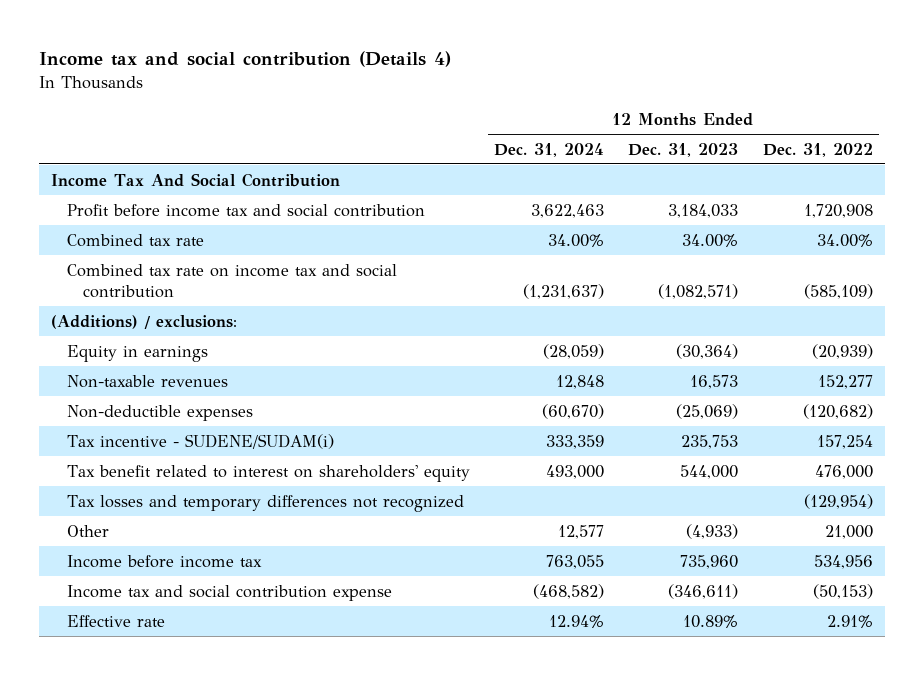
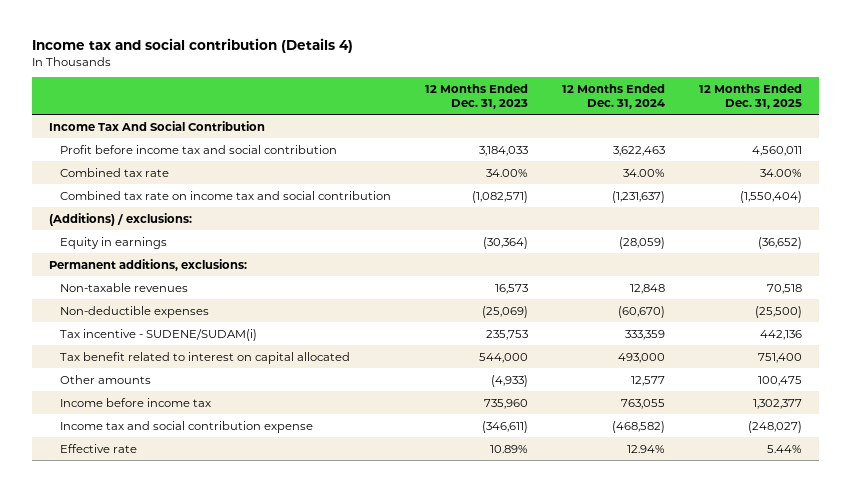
- | 12 Months Ended Dec. 31, 2024 | 12 Months Ended Dec. 31, 2023 | 12 Months Ended Dec. 31, 2022
+ | 12 Months Ended Dec. 31, 2023 | 12 Months Ended Dec. 31, 2024 | 12 Months Ended Dec. 31, 2025
+ Permanent additions, exclusions:
- Tax benefit related to interest on shareholders' equity | 493,000 | 544,000 | 476,000
- Tax losses and temporary differences not recognized | | | (129,954)
- Other | 12,577 | (4,933) | 21,000
+ Tax benefit related to interest on capital allocated | 544,000 | 493,000 | 751,400
+ Other amounts | (4,933) | 12,577 | 100,475

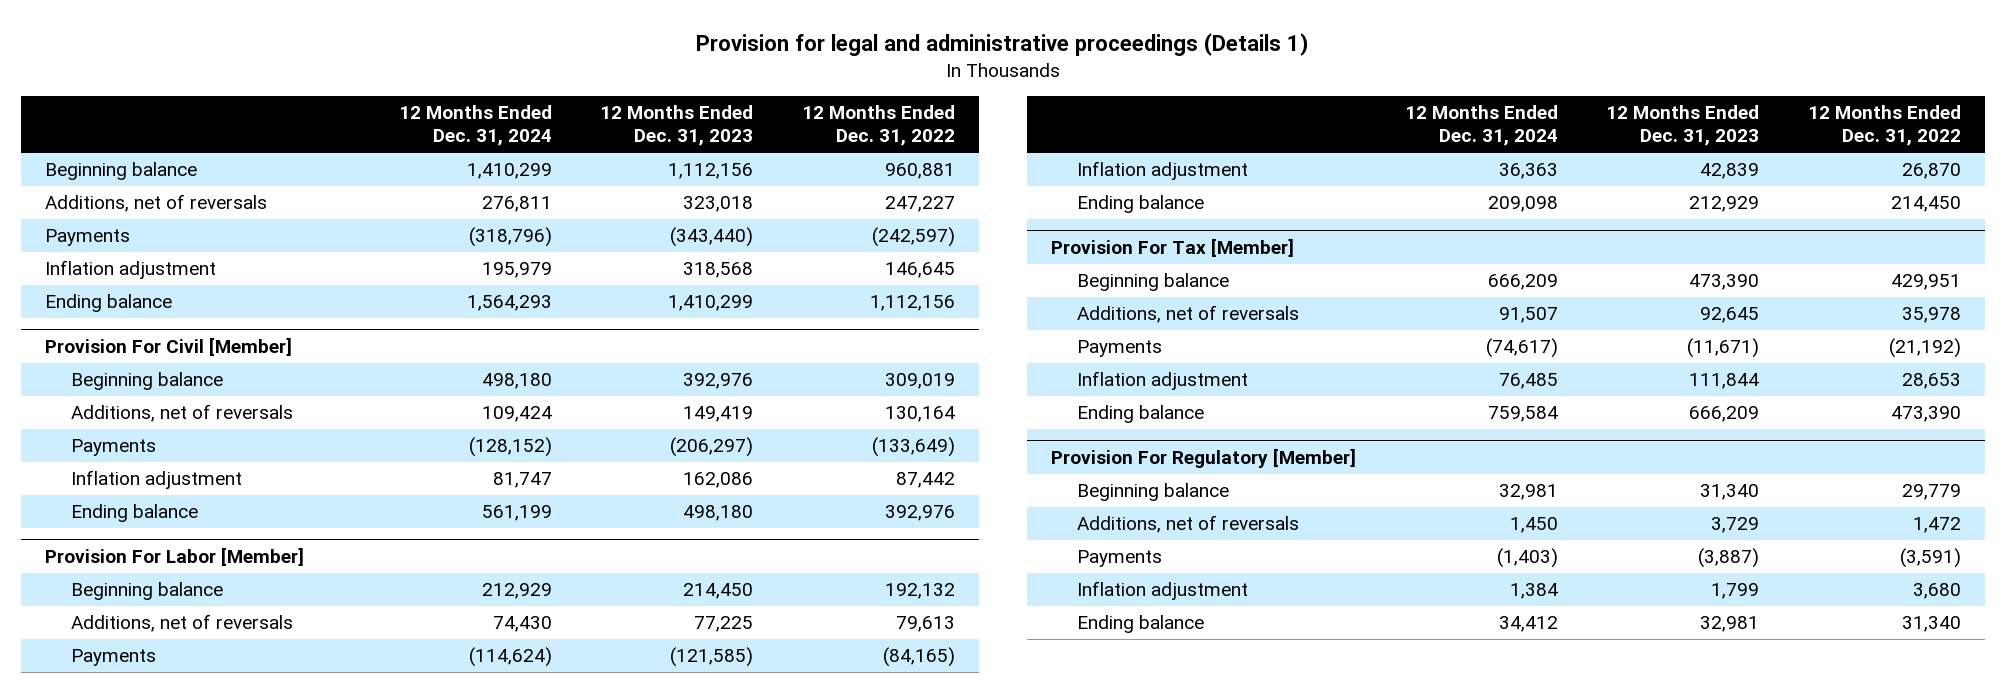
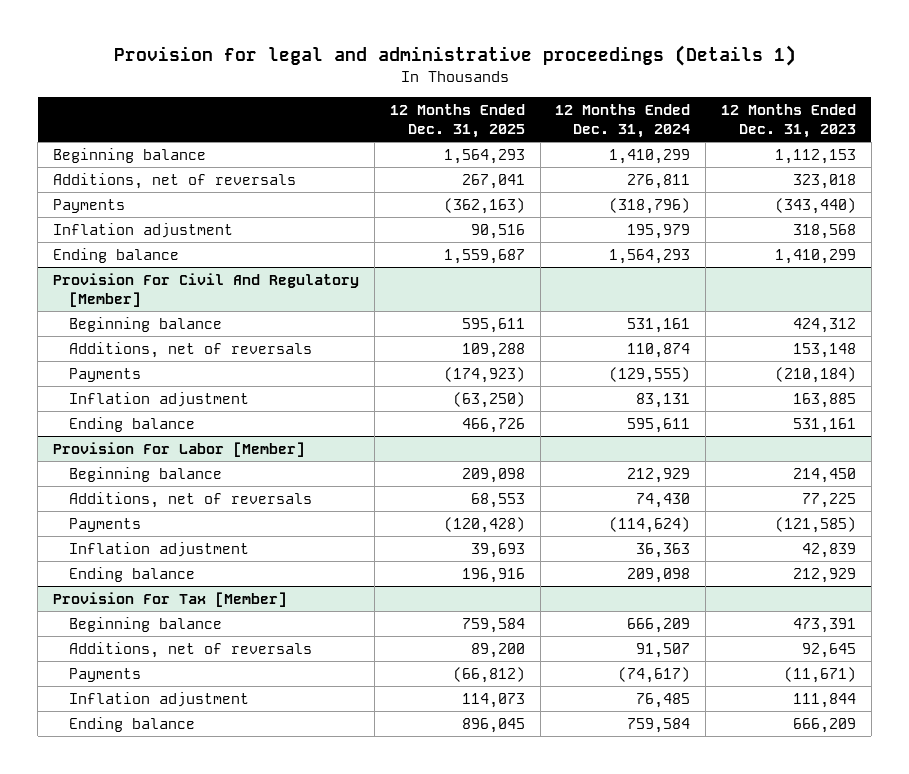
- | 12 Months Ended Dec. 31, 2024 | 12 Months Ended Dec. 31, 2023 | 12 Months Ended Dec. 31, 2022
+ | 12 Months Ended Dec. 31, 2025 | 12 Months Ended Dec. 31, 2024 | 12 Months Ended Dec. 31, 2023
- Beginning balance | 1,410,299 | 1,112,156 | 960,881
+ Beginning balance | 1,564,293 | 1,410,299 | 1,112,153
- Provision For Civil [Member]
- Beginning balance | 498,180 | 392,976 | 309,019
- Additions, net of reversals | 109,424 | 149,419 | 130,164
- Payments | (128,152) | (206,297) | (133,649)
- Inflation adjustment | 81,747 | 162,086 | 87,442
- Ending balance | 561,199 | 498,180 | 392,976
+ Provision For Civil And Regulatory [Member]
+ Beginning balance | 595,611 | 531,161 | 424,312
+ Additions, net of reversals | 109,288 | 110,874 | 153,148
+ Payments | (174,923) | (129,555) | (210,184)
+ Inflation adjustment | (63,250) | 83,131 | 163,885
+ Ending balance | 466,726 | 595,611 | 531,161
@ Provision For Tax [Member]
- Beginning balance | 666,209 | 473,390 | 429,951
+ Beginning balance | 759,584 | 666,209 | 473,391
- Provision For Regulatory [Member]
- Beginning balance | 32,981 | 31,340 | 29,779
- Additions, net of reversals | 1,450 | 3,729 | 1,472
- Payments | (1,403) | (3,887) | (3,591)
- Inflation adjustment | 1,384 | 1,799 | 3,680
- Ending balance | 34,412 | 32,981 | 31,340

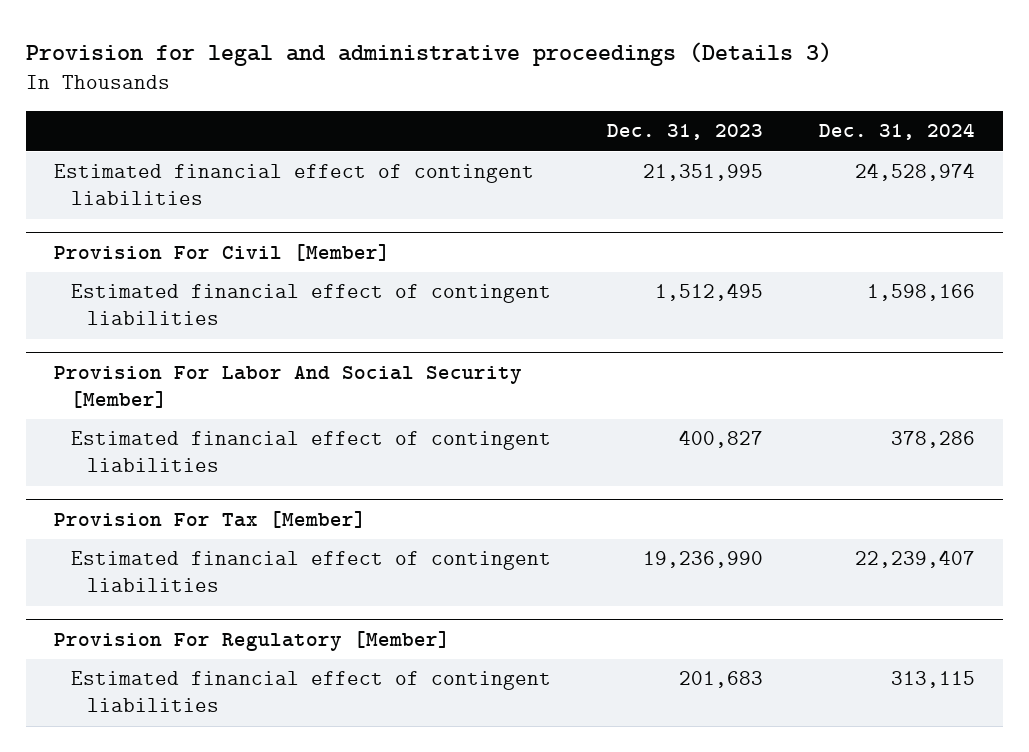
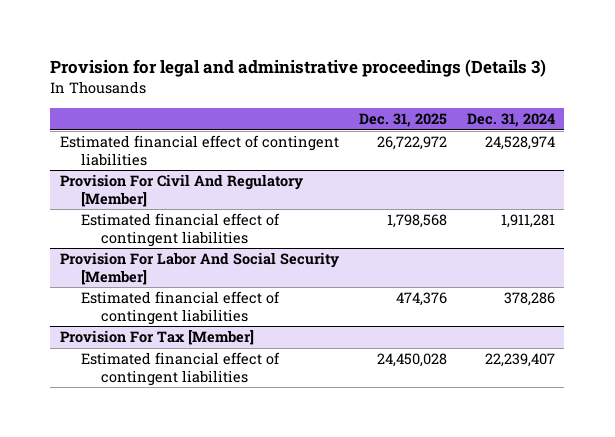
- | Dec. 31, 2023 | Dec. 31, 2024
+ | Dec. 31, 2025 | Dec. 31, 2024
- Provision For Civil [Member]
- Estimated financial effect of contingent liabilities | 1,512,495 | 1,598,166
+ Provision For Civil And Regulatory [Member]
+ Estimated financial effect of contingent liabilities | 1,798,568 | 1,911,281
- Provision For Regulatory [Member]
- Estimated financial effect of contingent liabilities | 201,683 | 313,115

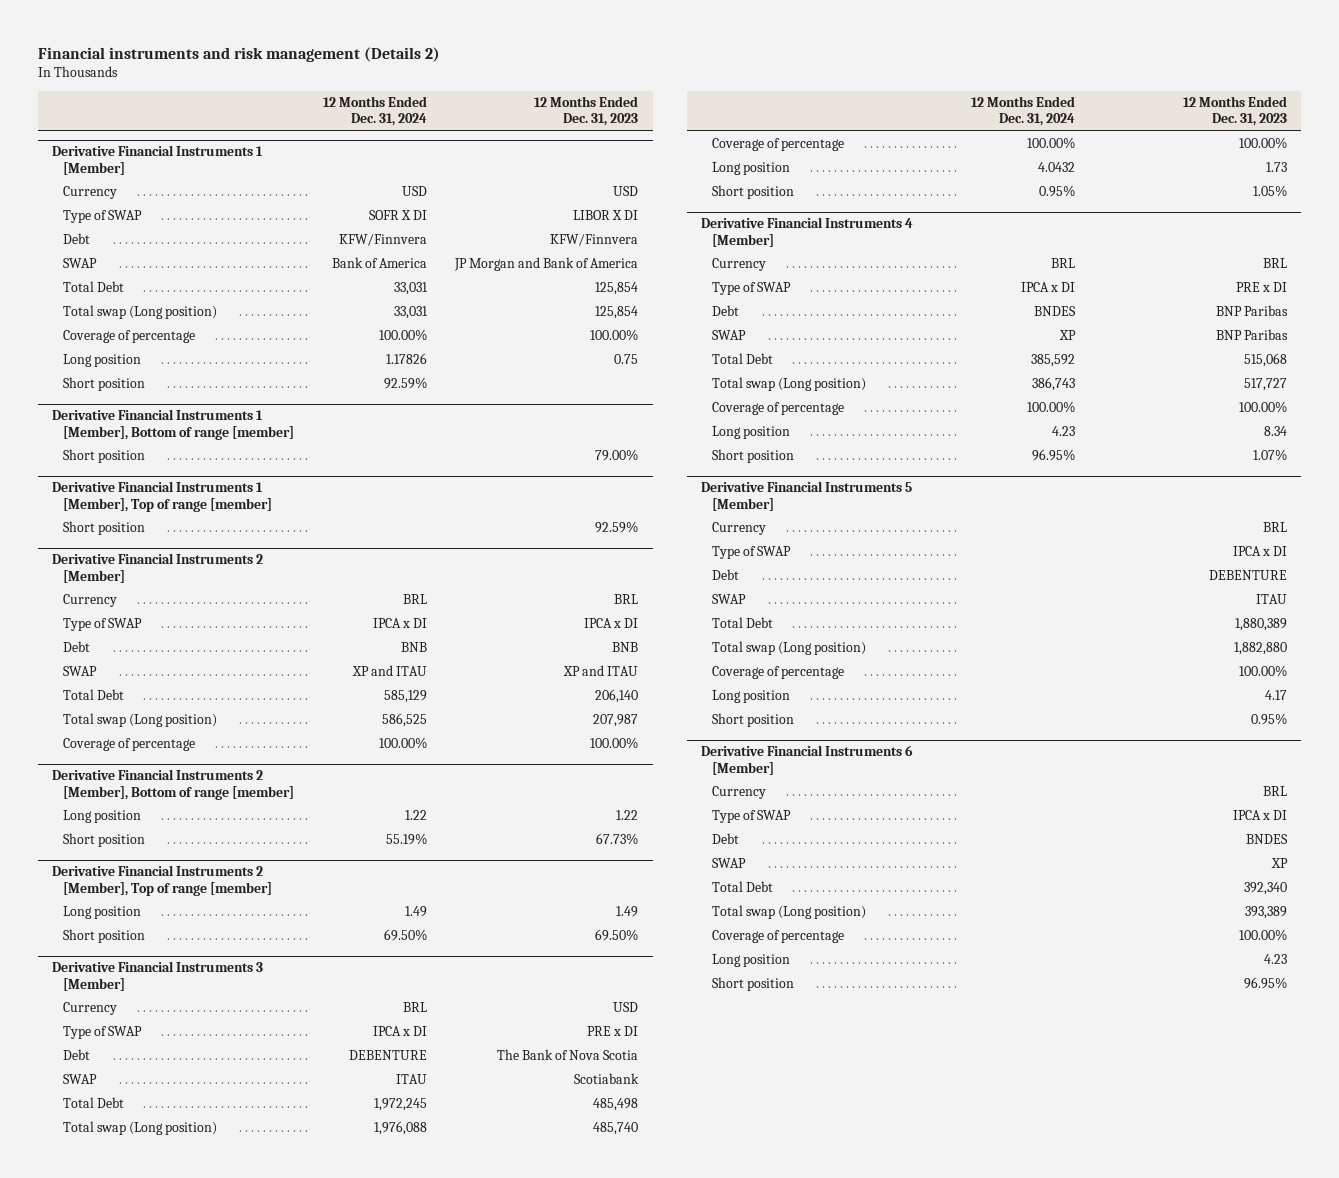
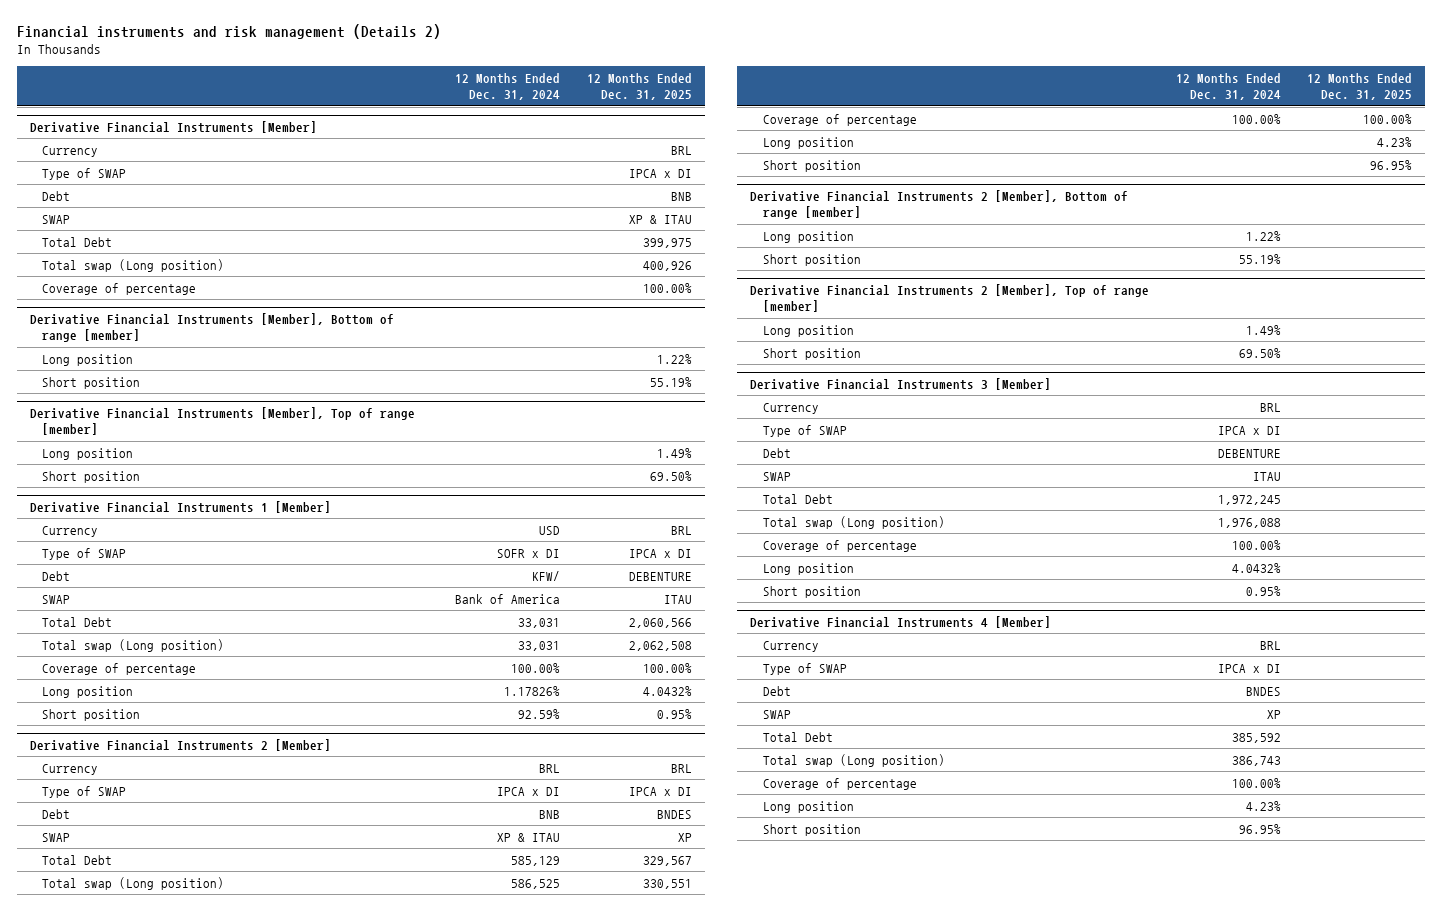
- | 12 Months Ended Dec. 31, 2024 | 12 Months Ended Dec. 31, 2023
+ | 12 Months Ended Dec. 31, 2024 | 12 Months Ended Dec. 31, 2025
+ Derivative Financial Instruments [Member]
+ Currency | | BRL
+ Type of SWAP | | IPCA x DI
+ Debt | | BNB
+ SWAP | | XP & ITAU
+ Total Debt | | 399,975
+ Total swap (Long position) | | 400,926
+ Coverage of percentage | | 100.00%
+ Derivative Financial Instruments [Member], Bottom of range [member]
+ Long position | | 1.22%
+ Short position | | 55.19%
+ Derivative Financial Instruments [Member], Top of range [member]
+ Long position | | 1.49%
+ Short position | | 69.50%
@ Derivative Financial Instruments 1 [Member]
- Type of SWAP | SOFR X DI | LIBOR X DI
- Debt | KFW/Finnvera | KFW/Finnvera
+ Type of SWAP | SOFR x DI | IPCA x DI
+ Debt | KFW/ | DEBENTURE
- Long position | 1.17826 | 0.75
+ Long position | 1.17826% | 4.0432%
- Derivative Financial Instruments 1 [Member], Bottom of range [member]
- Short position | | 79.00%
- Derivative Financial Instruments 1 [Member], Top of range [member]
- Short position | | 92.59%
@ Derivative Financial Instruments 2 [Member]
- SWAP | XP and ITAU | XP and ITAU
+ SWAP | XP & ITAU | XP
+ Long position | | 4.23%
+ Short position | | 96.95%
@ Derivative Financial Instruments 2 [Member], Bottom of range [member]
- Long position | 1.22 | 1.22
+ Long position | 1.22% |
@ Derivative Financial Instruments 2 [Member], Top of range [member]
- Long position | 1.49 | 1.49
+ Long position | 1.49% |
@ Derivative Financial Instruments 3 [Member]
- Long position | 4.0432 | 1.73
+ Long position | 4.0432% |
@ Derivative Financial Instruments 4 [Member]
- Long position | 4.23 | 8.34
+ Long position | 4.23% |
- Derivative Financial Instruments 5 [Member]
- Currency | | BRL
- Type of SWAP | | IPCA x DI
- Debt | | DEBENTURE
- SWAP | | ITAU
- Total Debt | | 1,880,389
- Total swap (Long position) | | 1,882,880
- Coverage of percentage | | 100.00%
- Long position | | 4.17
- Short position | | 0.95%
- Derivative Financial Instruments 6 [Member]
- Currency | | BRL
- Type of SWAP | | IPCA x DI
- Debt | | BNDES
- SWAP | | XP
- Total Debt | | 392,340
- Total swap (Long position) | | 393,389
- Coverage of percentage | | 100.00%
- Long position | | 4.23
- Short position | | 96.95%

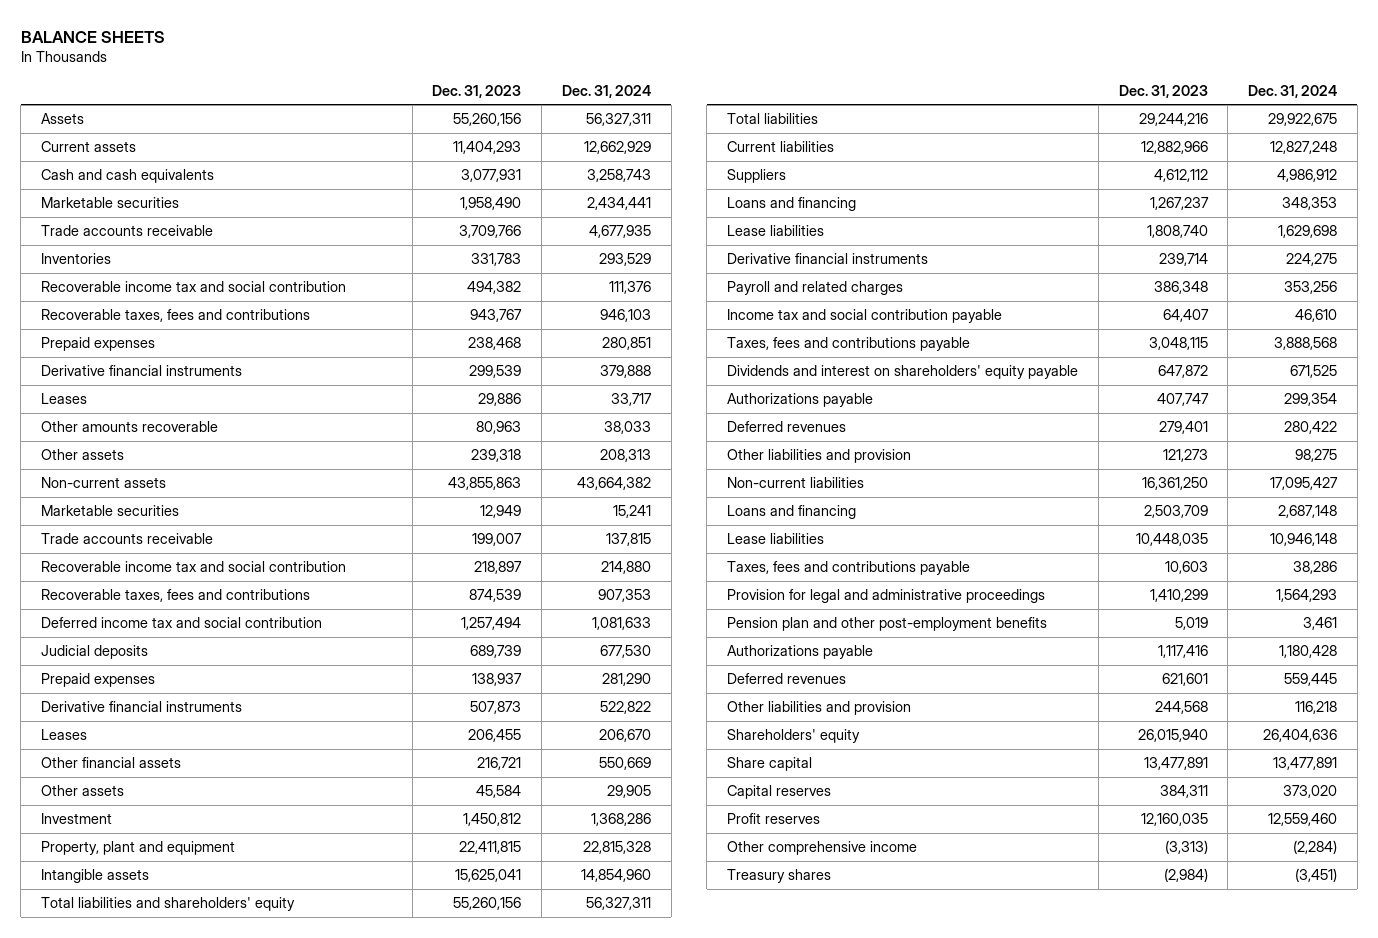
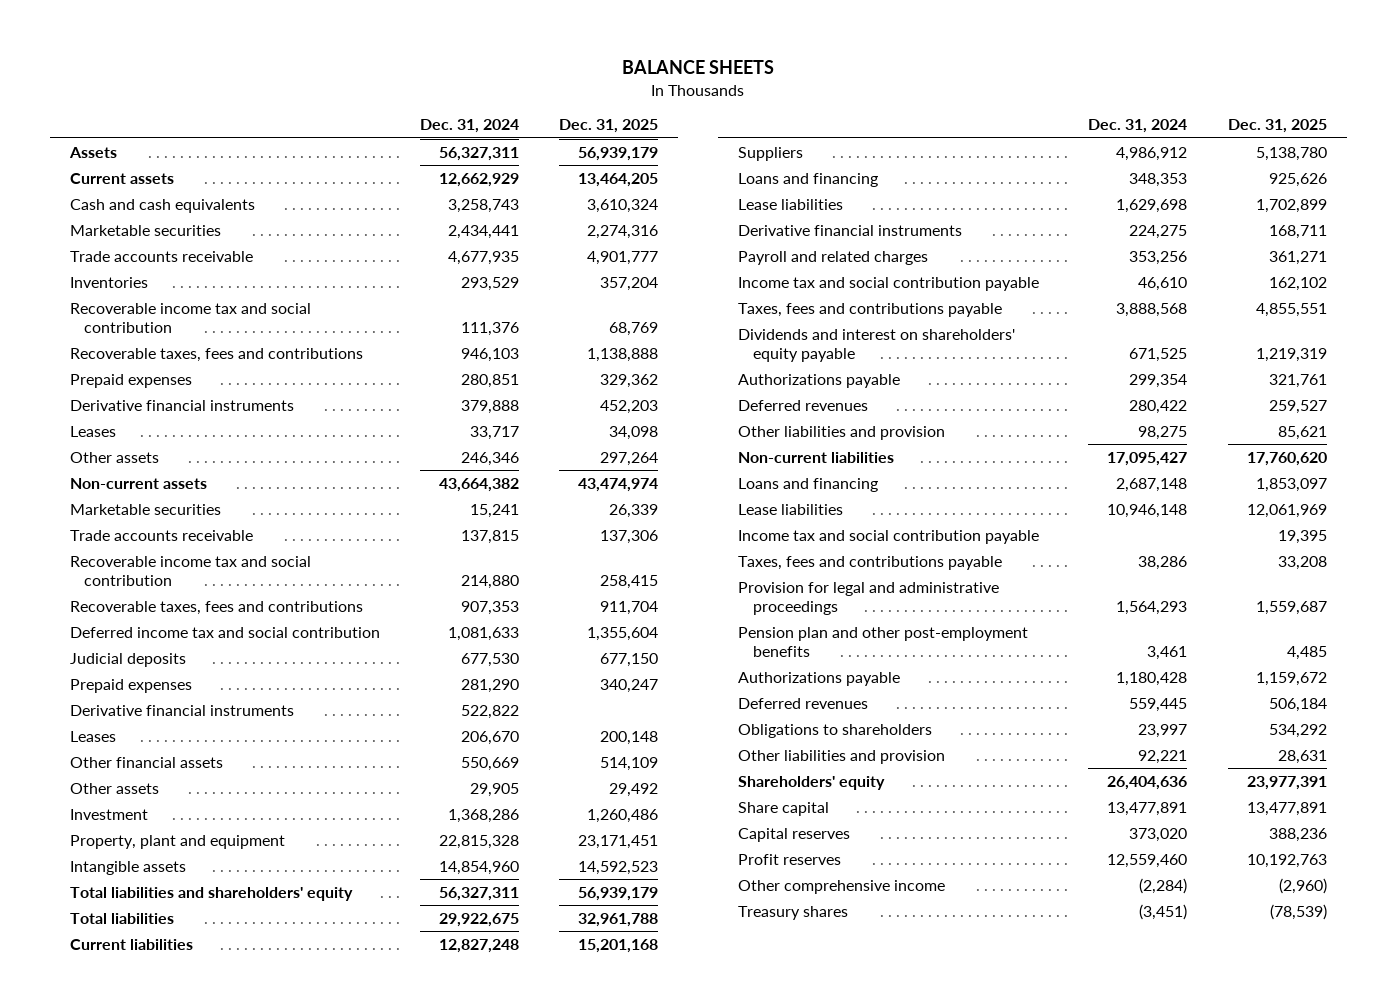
- | Dec. 31, 2023 | Dec. 31, 2024
+ | Dec. 31, 2024 | Dec. 31, 2025
- Other amounts recoverable | 80,963 | 38,033
- Other assets | 239,318 | 208,313
+ Other assets | 246,346 | 297,264
+ Income tax and social contribution payable | | 19,395
- Other liabilities and provision | 244,568 | 116,218
+ Obligations to shareholders | 23,997 | 534,292
+ Other liabilities and provision | 92,221 | 28,631

